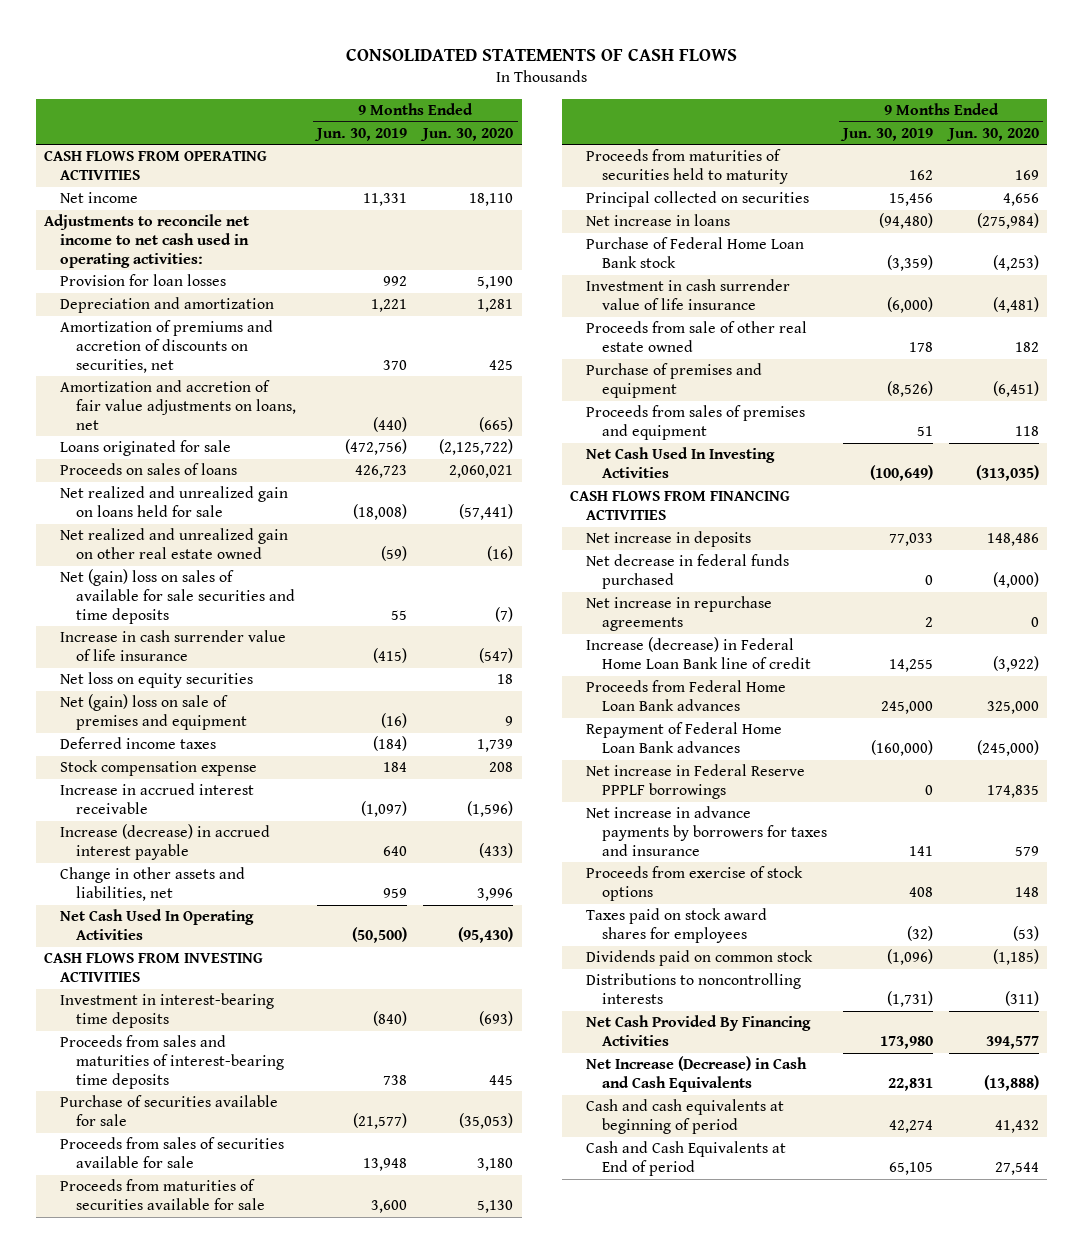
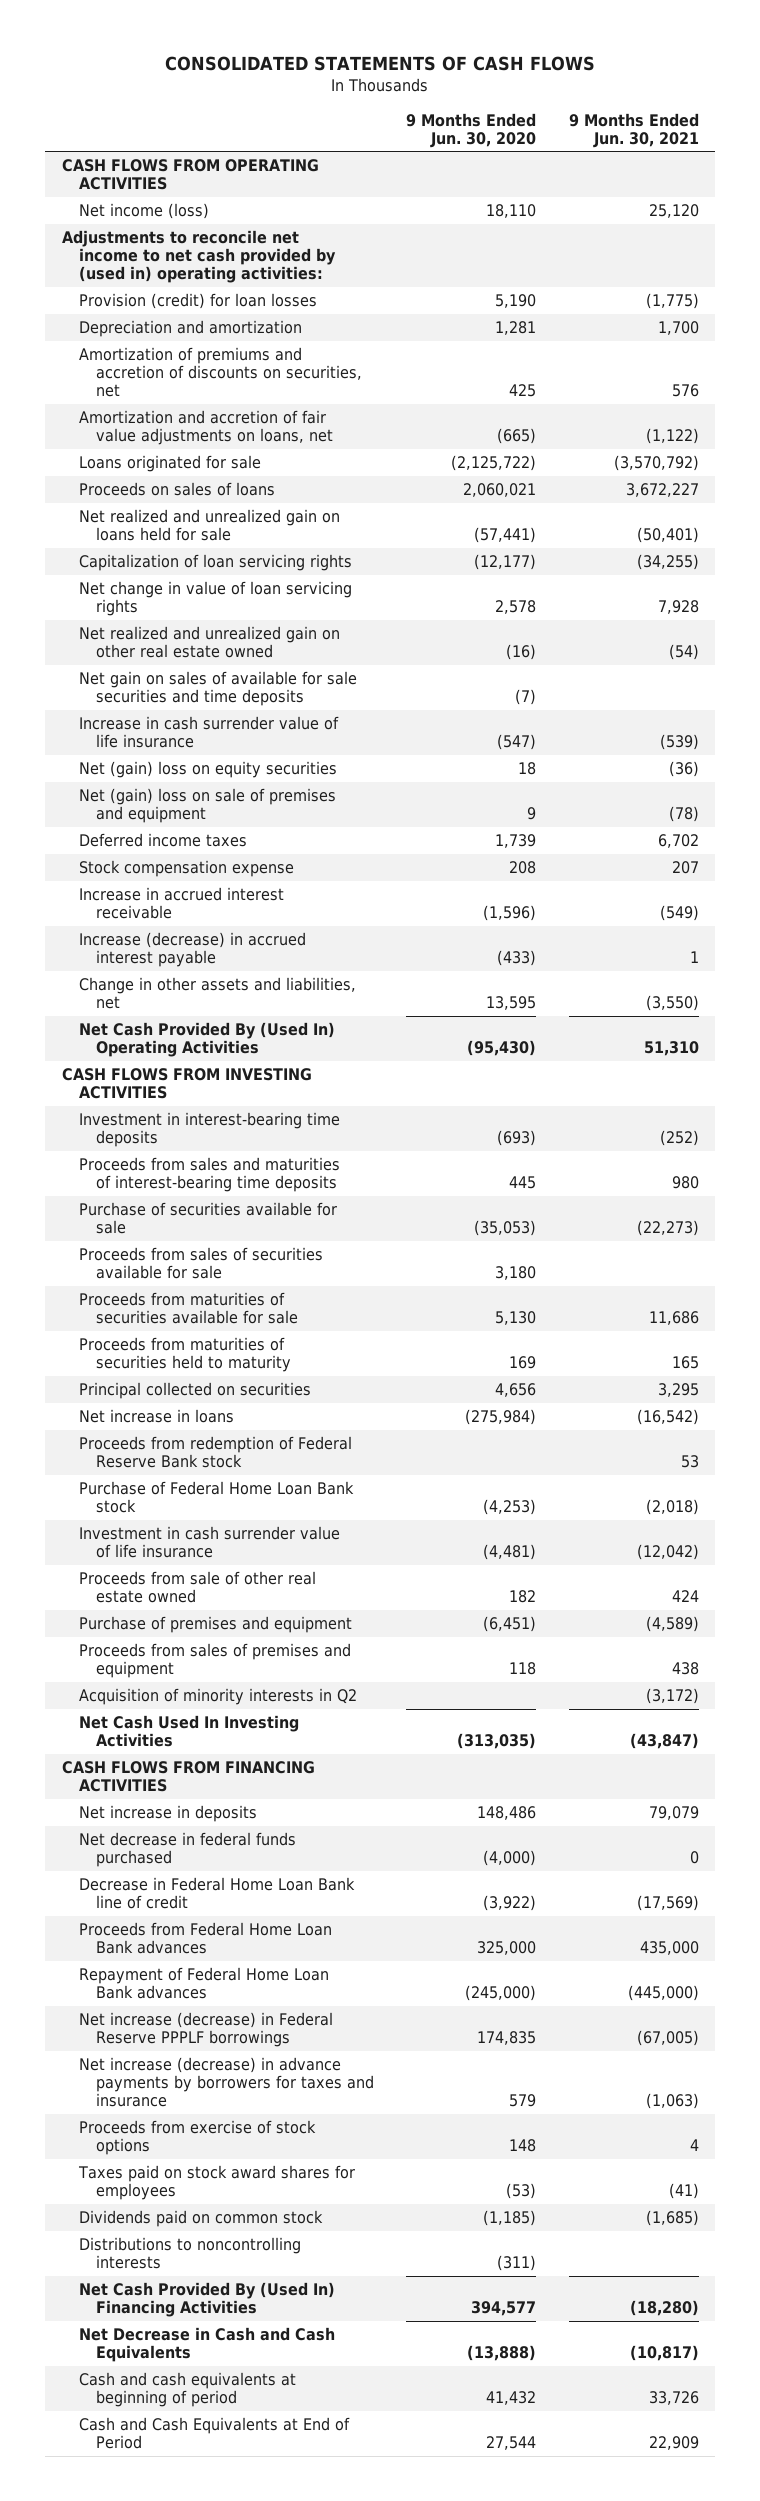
- | 9 Months Ended Jun. 30, 2019 | 9 Months Ended Jun. 30, 2020
+ | 9 Months Ended Jun. 30, 2020 | 9 Months Ended Jun. 30, 2021
- Net income | 11,331 | 18,110
- Adjustments to reconcile net income to net cash used in operating activities:
- Provision for loan losses | 992 | 5,190
+ Net income (loss) | 18,110 | 25,120
+ Adjustments to reconcile net income to net cash provided by (used in) operating activities:
+ Provision (credit) for loan losses | 5,190 | (1,775)
+ Capitalization of loan servicing rights | (12,177) | (34,255)
+ Net change in value of loan servicing rights | 2,578 | 7,928
- Net (gain) loss on sales of available for sale securities and time deposits | 55 | (7)
+ Net gain on sales of available for sale securities and time deposits | (7) |
- Net loss on equity securities | | 18
+ Net (gain) loss on equity securities | 18 | (36)
- Change in other assets and liabilities, net | 959 | 3,996
- Net Cash Used In Operating Activities | (50,500) | (95,430)
+ Change in other assets and liabilities, net | 13,595 | (3,550)
+ Net Cash Provided By (Used In) Operating Activities | (95,430) | 51,310
+ Proceeds from redemption of Federal Reserve Bank stock | | 53
+ Acquisition of minority interests in Q2 | | (3,172)
- Net increase in repurchase agreements | 2 | 0
- Increase (decrease) in Federal Home Loan Bank line of credit | 14,255 | (3,922)
+ Decrease in Federal Home Loan Bank line of credit | (3,922) | (17,569)
- Net increase in Federal Reserve PPPLF borrowings | 0 | 174,835
- Net increase in advance payments by borrowers for taxes and insurance | 141 | 579
+ Net increase (decrease) in Federal Reserve PPPLF borrowings | 174,835 | (67,005)
+ Net increase (decrease) in advance payments by borrowers for taxes and insurance | 579 | (1,063)
- Net Cash Provided By Financing Activities | 173,980 | 394,577
- Net Increase (Decrease) in Cash and Cash Equivalents | 22,831 | (13,888)
+ Net Cash Provided By (Used In) Financing Activities | 394,577 | (18,280)
+ Net Decrease in Cash and Cash Equivalents | (13,888) | (10,817)
- Cash and Cash Equivalents at End of period | 65,105 | 27,544
+ Cash and Cash Equivalents at End of Period | 27,544 | 22,909

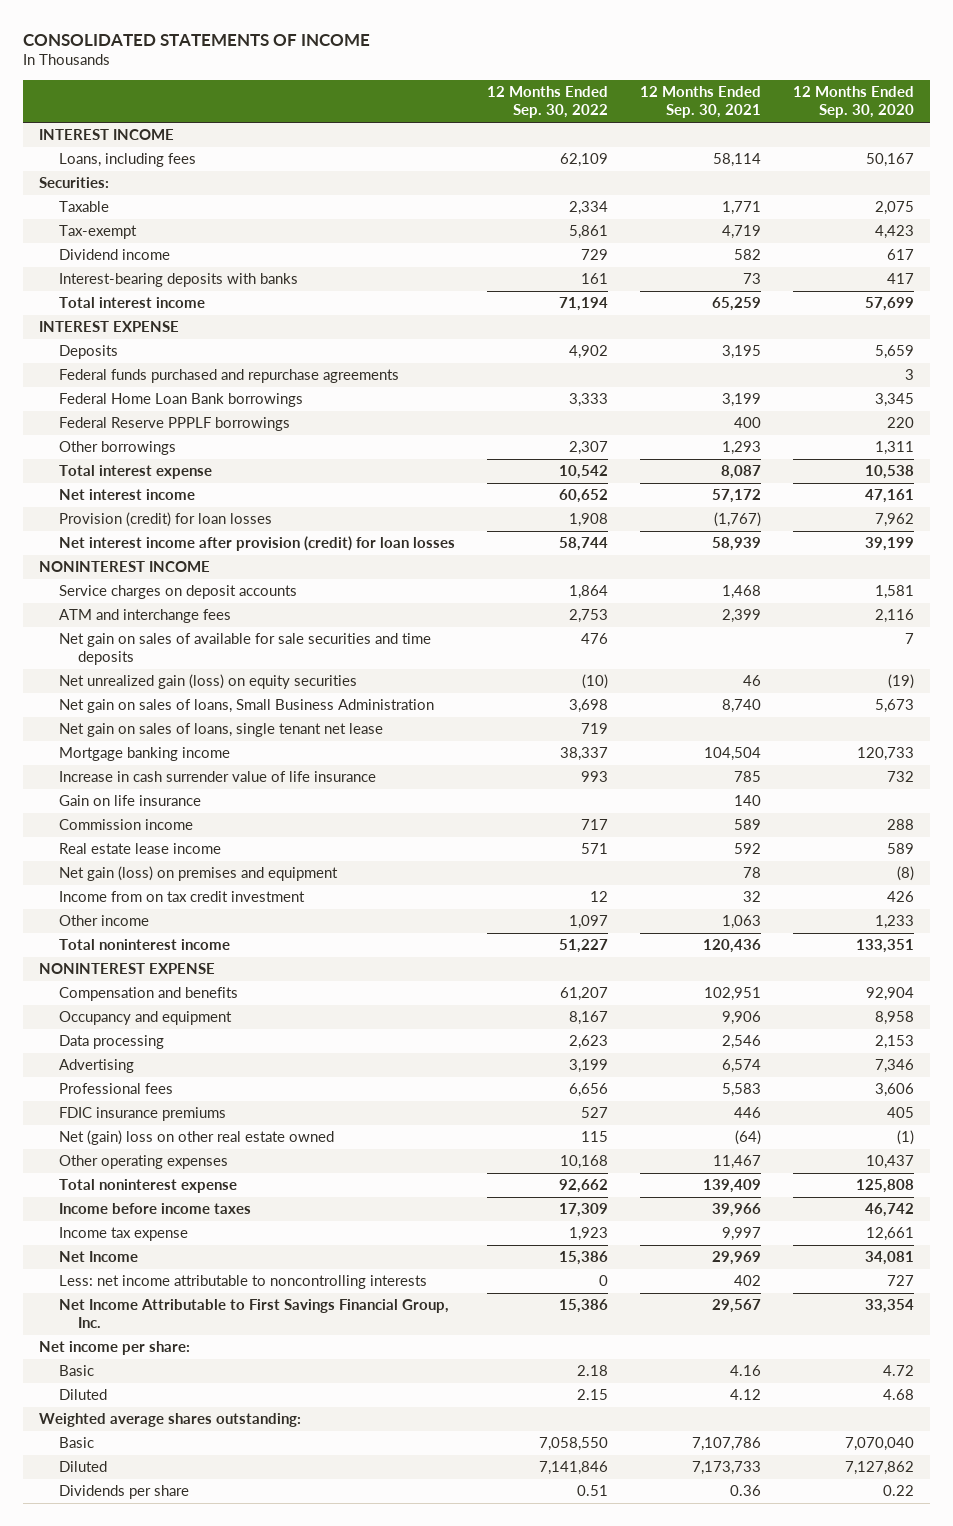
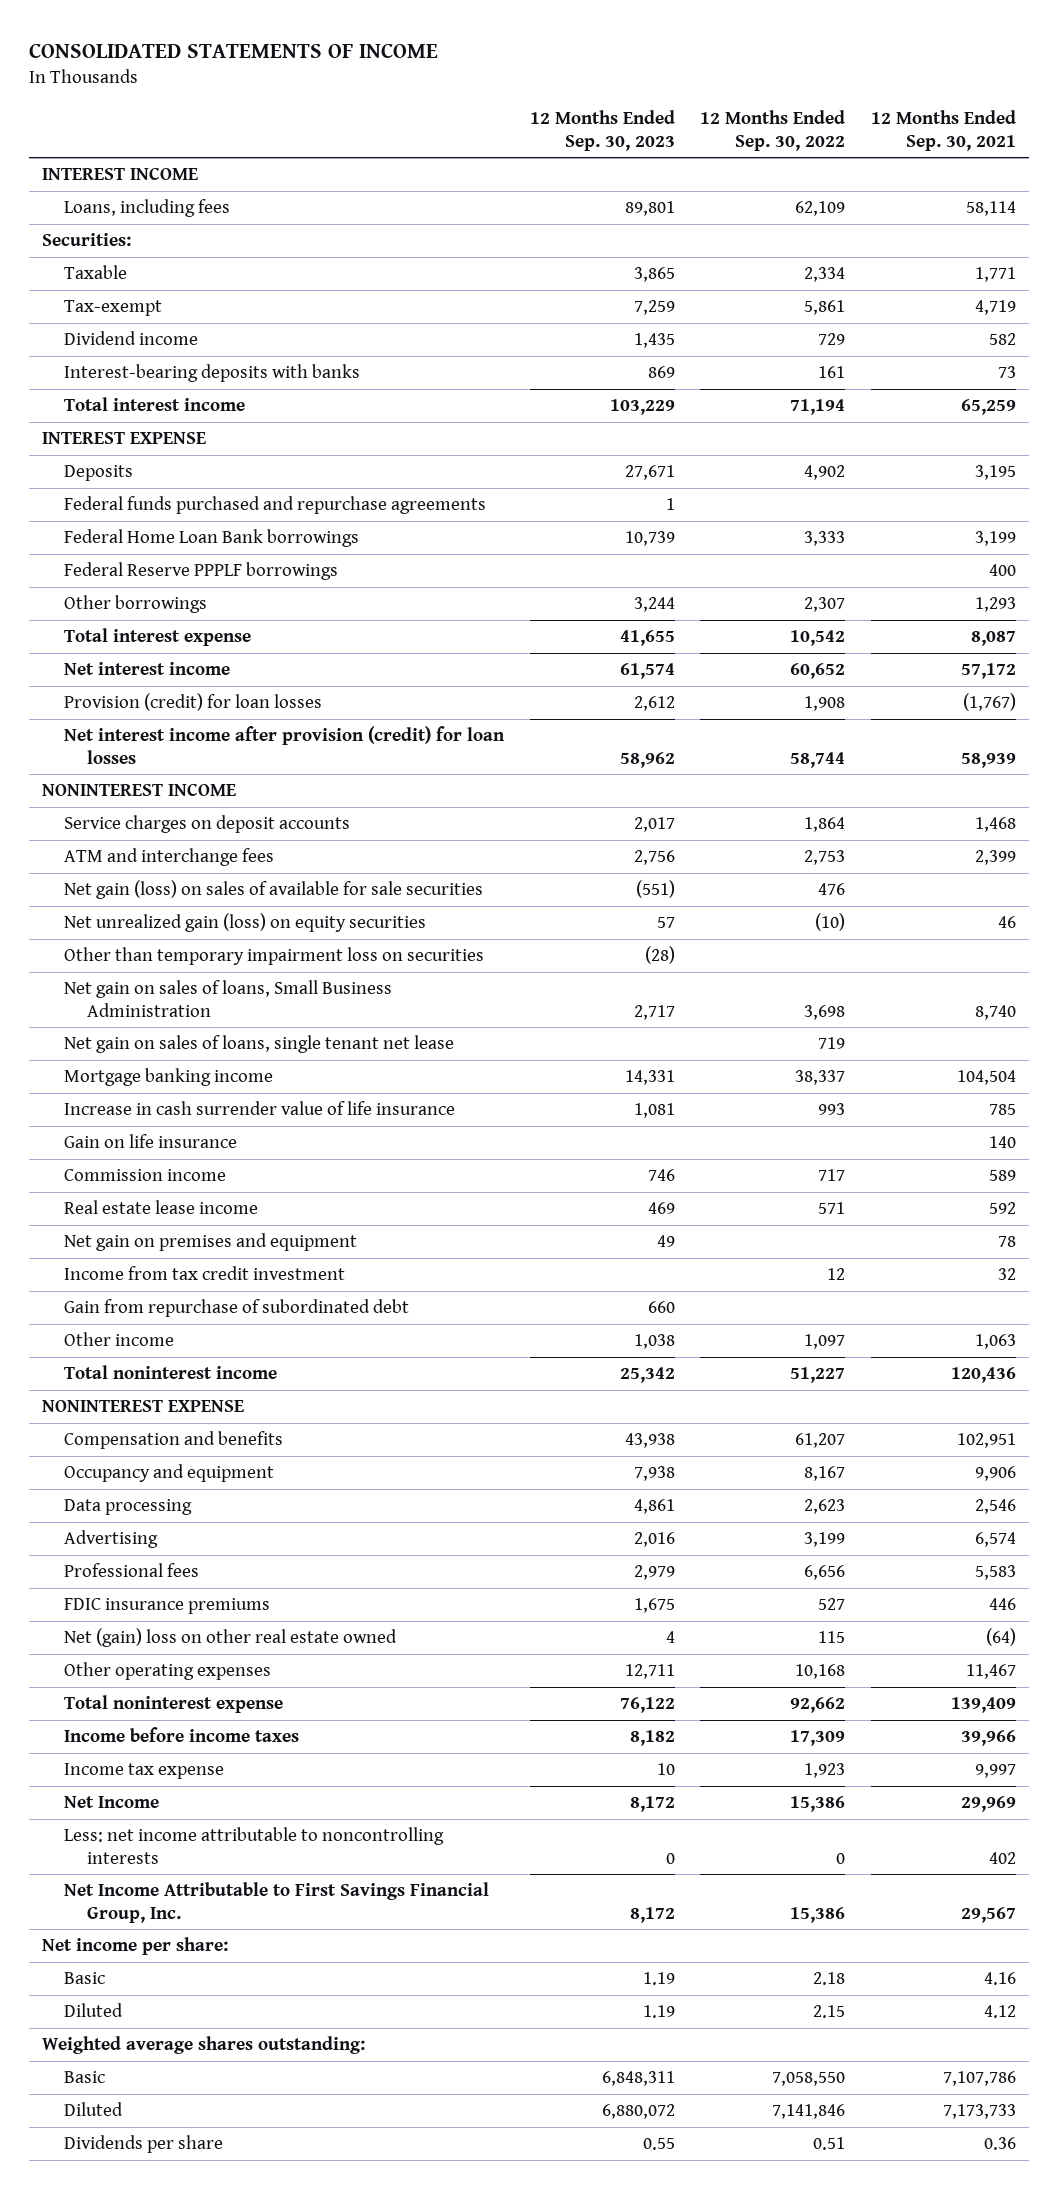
- | 12 Months Ended Sep. 30, 2022 | 12 Months Ended Sep. 30, 2021 | 12 Months Ended Sep. 30, 2020
+ | 12 Months Ended Sep. 30, 2023 | 12 Months Ended Sep. 30, 2022 | 12 Months Ended Sep. 30, 2021
- Net gain on sales of available for sale securities and time deposits | 476 | | 7
+ Net gain (loss) on sales of available for sale securities | (551) | 476 |
+ Other than temporary impairment loss on securities | (28) | |
- Net gain (loss) on premises and equipment | | 78 | (8)
- Income from on tax credit investment | 12 | 32 | 426
+ Net gain on premises and equipment | 49 | | 78
+ Income from tax credit investment | | 12 | 32
+ Gain from repurchase of subordinated debt | 660 | |

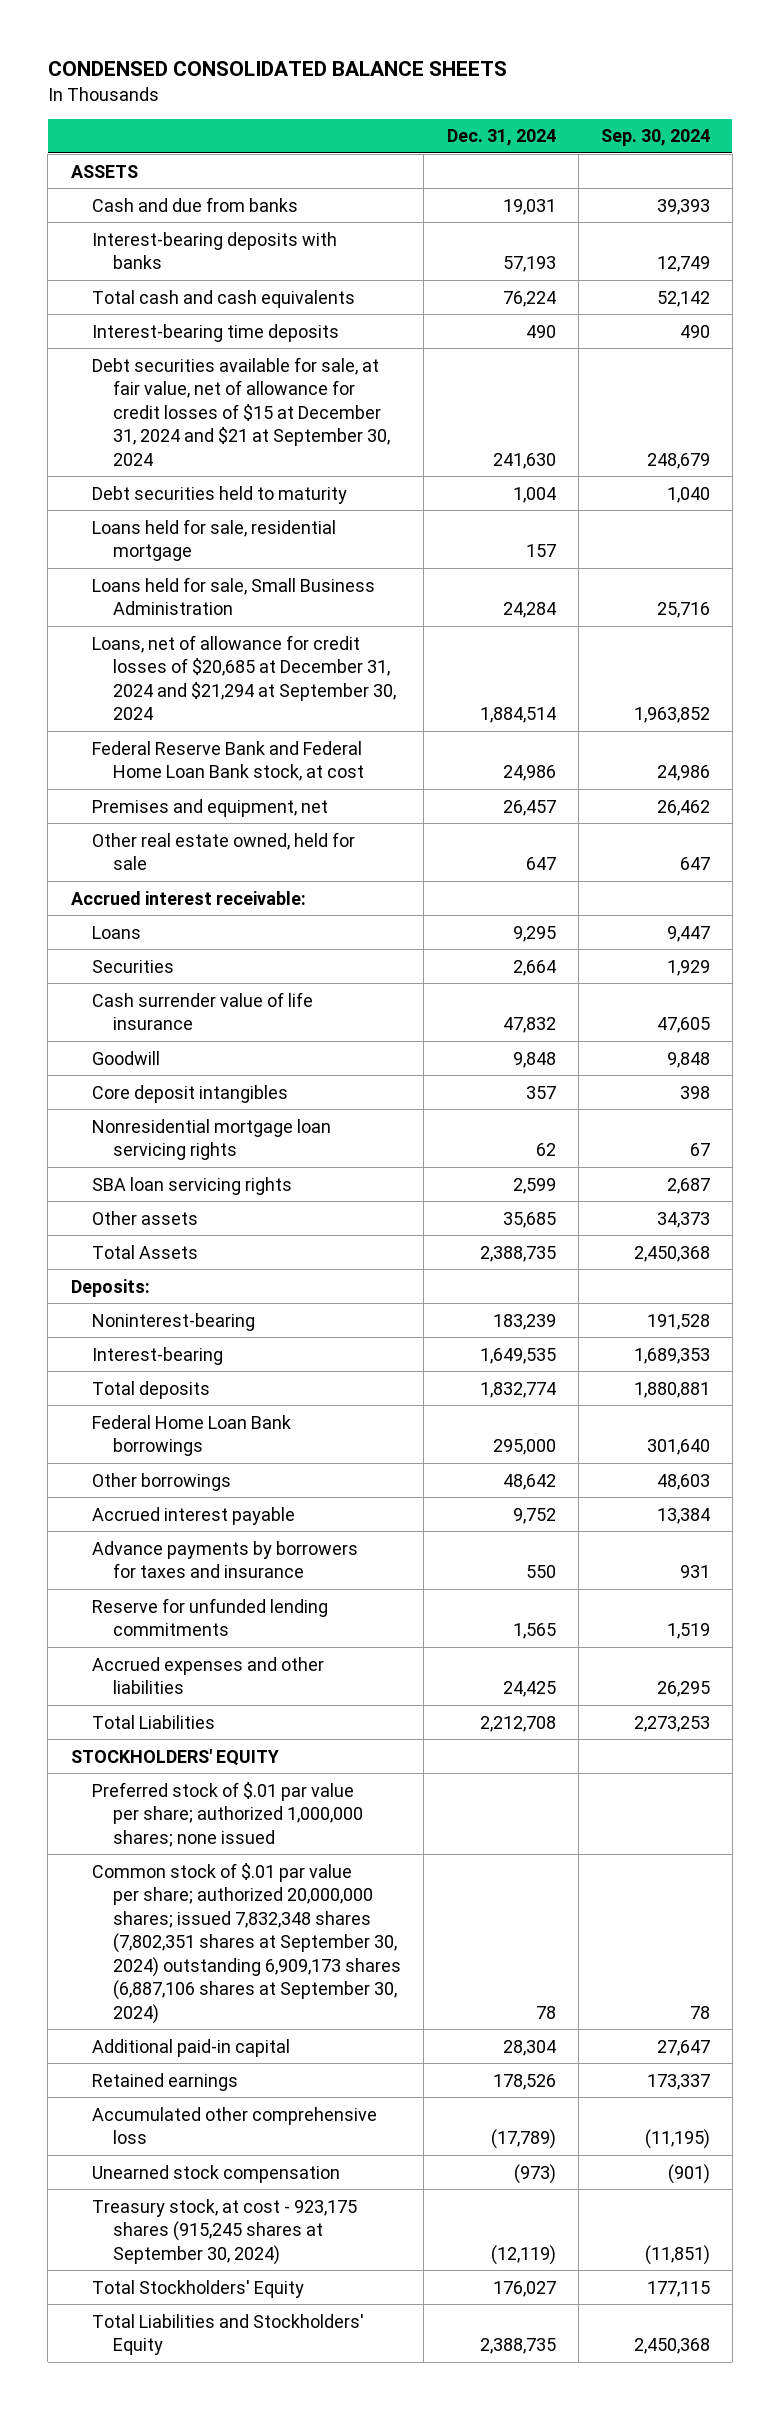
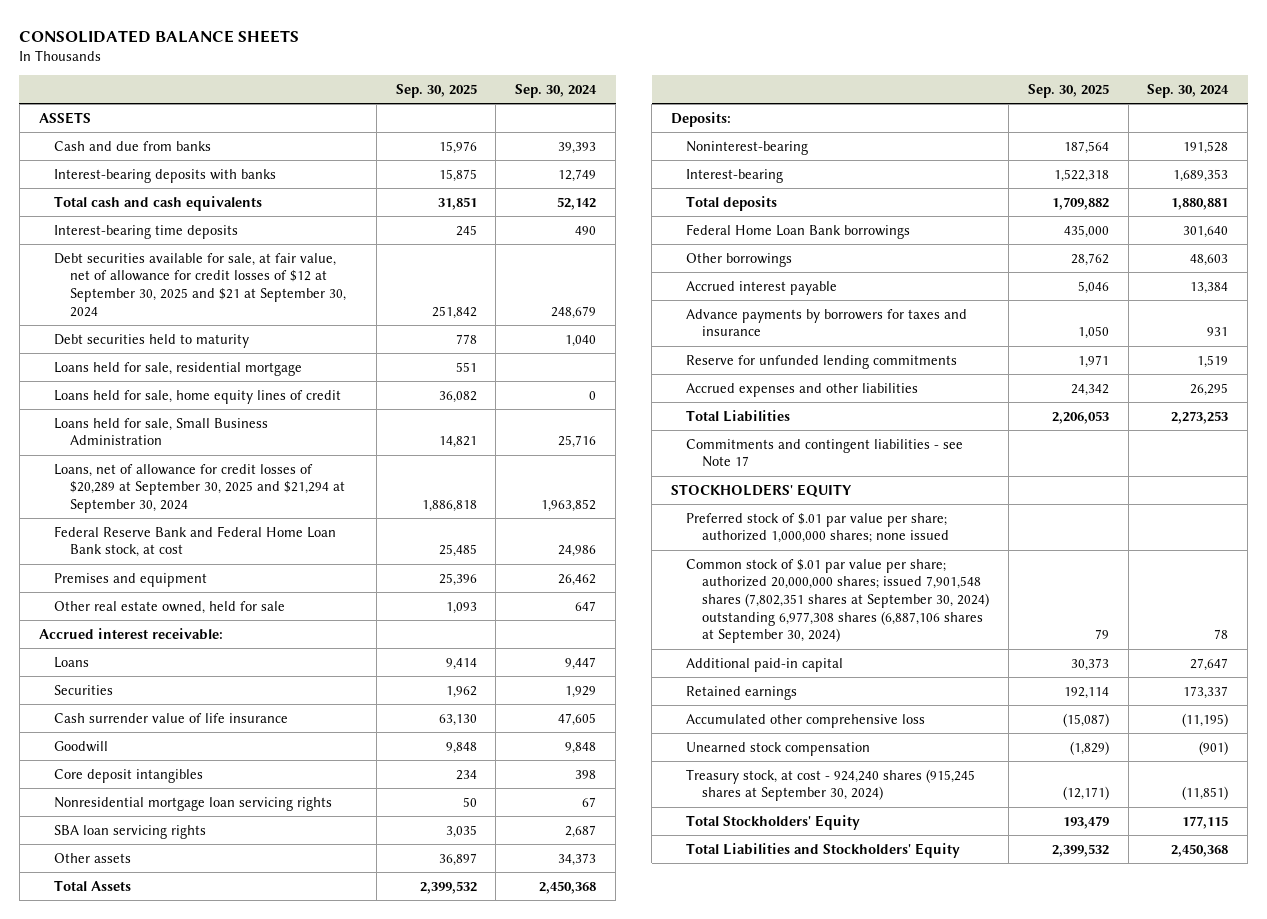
- CONDENSED CONSOLIDATED BALANCE SHEETS
+ CONSOLIDATED BALANCE SHEETS
- | Dec. 31, 2024 | Sep. 30, 2024
+ | Sep. 30, 2025 | Sep. 30, 2024
- Debt securities available for sale, at fair value, net of allowance for credit losses of $15 at December 31, 2024 and $21 at September 30, 2024 | 241,630 | 248,679
+ Debt securities available for sale, at fair value, net of allowance for credit losses of $12 at September 30, 2025 and $21 at September 30, 2024 | 251,842 | 248,679
+ Loans held for sale, home equity lines of credit | 36,082 | 0
- Loans, net of allowance for credit losses of $20,685 at December 31, 2024 and $21,294 at September 30, 2024 | 1,884,514 | 1,963,852
+ Loans, net of allowance for credit losses of $20,289 at September 30, 2025 and $21,294 at September 30, 2024 | 1,886,818 | 1,963,852
- Premises and equipment, net | 26,457 | 26,462
+ Premises and equipment | 25,396 | 26,462
+ Commitments and contingent liabilities - see Note 17
- Common stock of $.01 par value per share; authorized 20,000,000 shares; issued 7,832,348 shares (7,802,351 shares at September 30, 2024) outstanding 6,909,173 shares (6,887,106 shares at September 30, 2024) | 78 | 78
+ Common stock of $.01 par value per share; authorized 20,000,000 shares; issued 7,901,548 shares (7,802,351 shares at September 30, 2024) outstanding 6,977,308 shares (6,887,106 shares at September 30, 2024) | 79 | 78
- Treasury stock, at cost - 923,175 shares (915,245 shares at September 30, 2024) | (12,119) | (11,851)
+ Treasury stock, at cost - 924,240 shares (915,245 shares at September 30, 2024) | (12,171) | (11,851)

